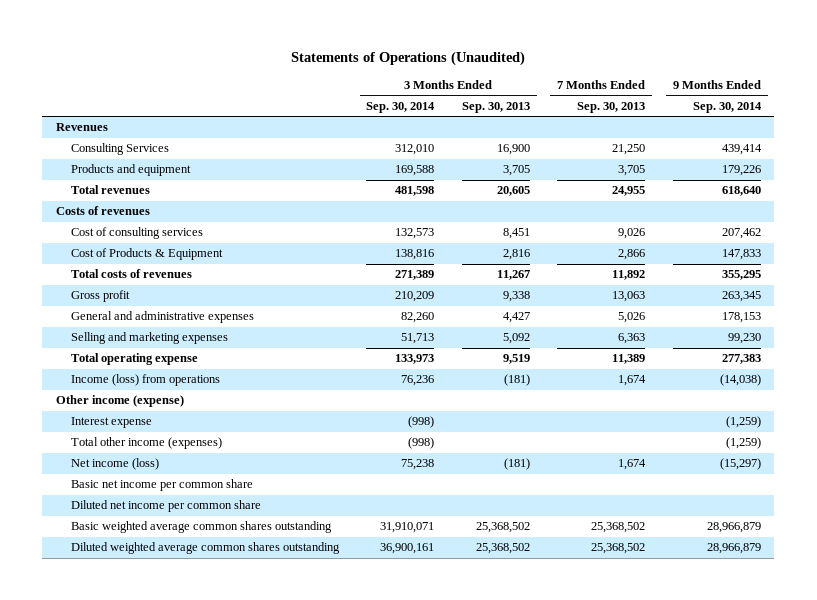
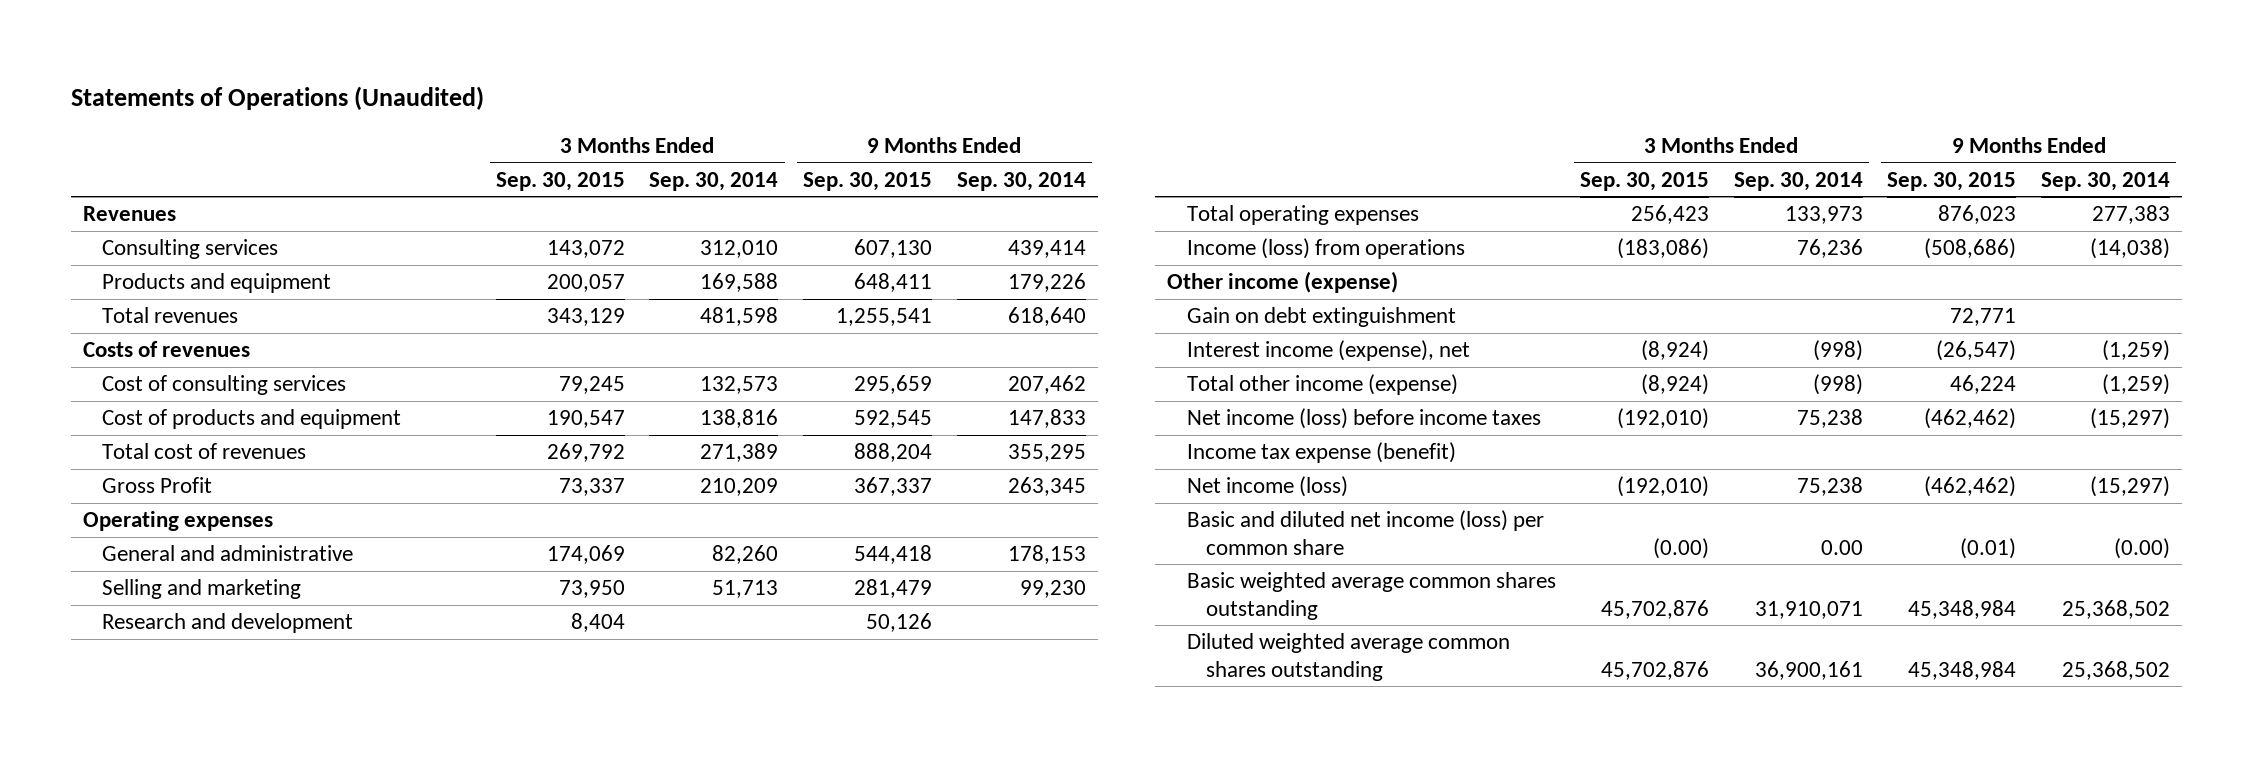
- | 3 Months Ended Sep. 30, 2014 | 3 Months Ended Sep. 30, 2013 | 7 Months Ended Sep. 30, 2013 | 9 Months Ended Sep. 30, 2014
+ | 3 Months Ended Sep. 30, 2015 | 3 Months Ended Sep. 30, 2014 | 9 Months Ended Sep. 30, 2015 | 9 Months Ended Sep. 30, 2014
- Consulting Services | 312,010 | 16,900 | 21,250 | 439,414
+ Consulting services | 143,072 | 312,010 | 607,130 | 439,414
- Cost of Products & Equipment | 138,816 | 2,816 | 2,866 | 147,833
- Total costs of revenues | 271,389 | 11,267 | 11,892 | 355,295
- Gross profit | 210,209 | 9,338 | 13,063 | 263,345
- General and administrative expenses | 82,260 | 4,427 | 5,026 | 178,153
- Selling and marketing expenses | 51,713 | 5,092 | 6,363 | 99,230
- Total operating expense | 133,973 | 9,519 | 11,389 | 277,383
+ Cost of products and equipment | 190,547 | 138,816 | 592,545 | 147,833
+ Total cost of revenues | 269,792 | 271,389 | 888,204 | 355,295
+ Gross Profit | 73,337 | 210,209 | 367,337 | 263,345
+ Operating expenses
+ General and administrative | 174,069 | 82,260 | 544,418 | 178,153
+ Selling and marketing | 73,950 | 51,713 | 281,479 | 99,230
+ Research and development | 8,404 | | 50,126 |
+ Total operating expenses | 256,423 | 133,973 | 876,023 | 277,383
- Interest expense | (998) | | | (1,259)
- Total other income (expenses) | (998) | | | (1,259)
+ Gain on debt extinguishment | | | 72,771 |
+ Interest income (expense), net | (8,924) | (998) | (26,547) | (1,259)
+ Total other income (expense) | (8,924) | (998) | 46,224 | (1,259)
+ Net income (loss) before income taxes | (192,010) | 75,238 | (462,462) | (15,297)
+ Income tax expense (benefit)
- Basic net income per common share
- Diluted net income per common share
- Basic weighted average common shares outstanding | 31,910,071 | 25,368,502 | 25,368,502 | 28,966,879
- Diluted weighted average common shares outstanding | 36,900,161 | 25,368,502 | 25,368,502 | 28,966,879
+ Basic and diluted net income (loss) per common share | (0.00) | 0.00 | (0.01) | (0.00)
+ Basic weighted average common shares outstanding | 45,702,876 | 31,910,071 | 45,348,984 | 25,368,502
+ Diluted weighted average common shares outstanding | 45,702,876 | 36,900,161 | 45,348,984 | 25,368,502

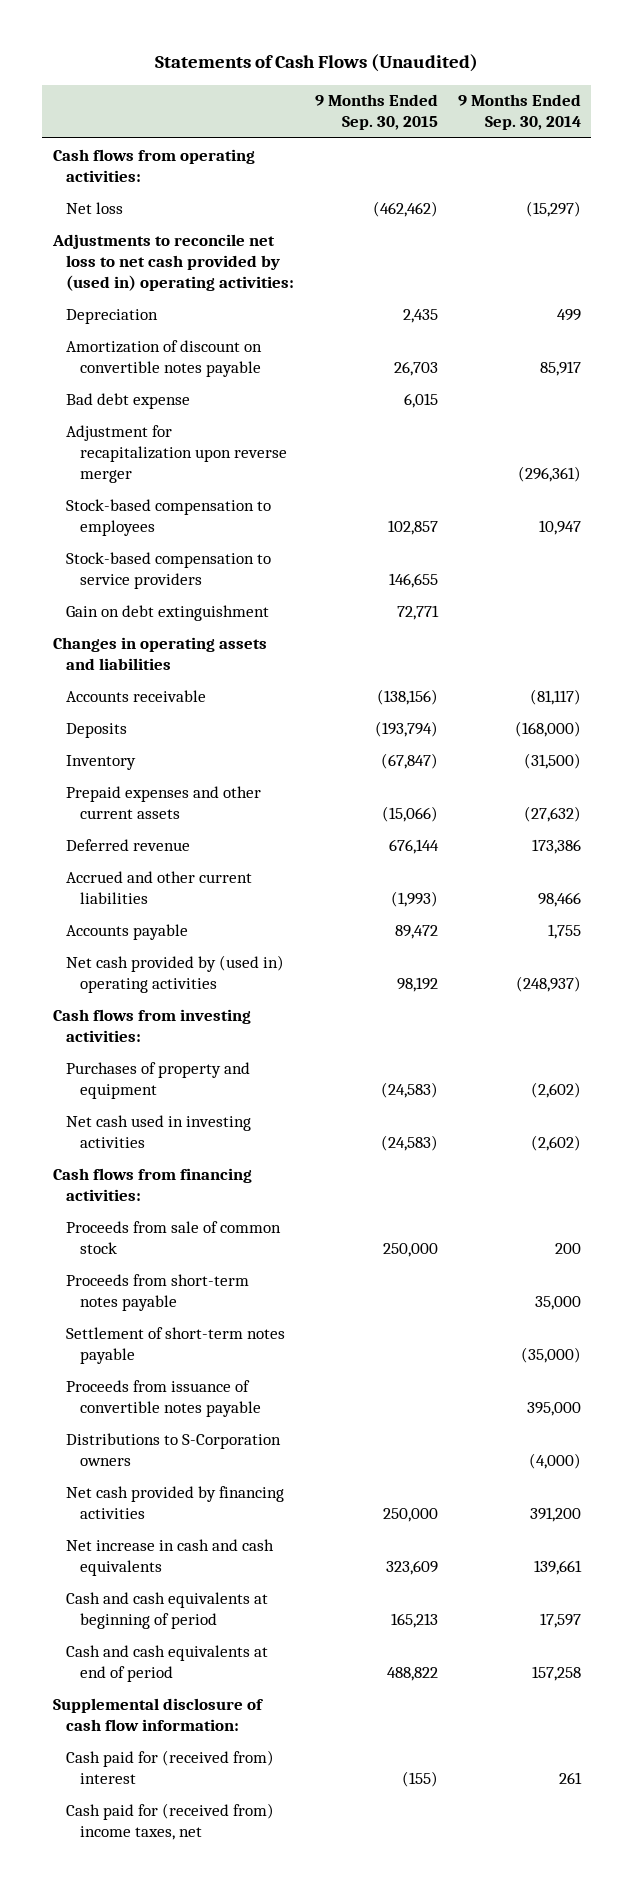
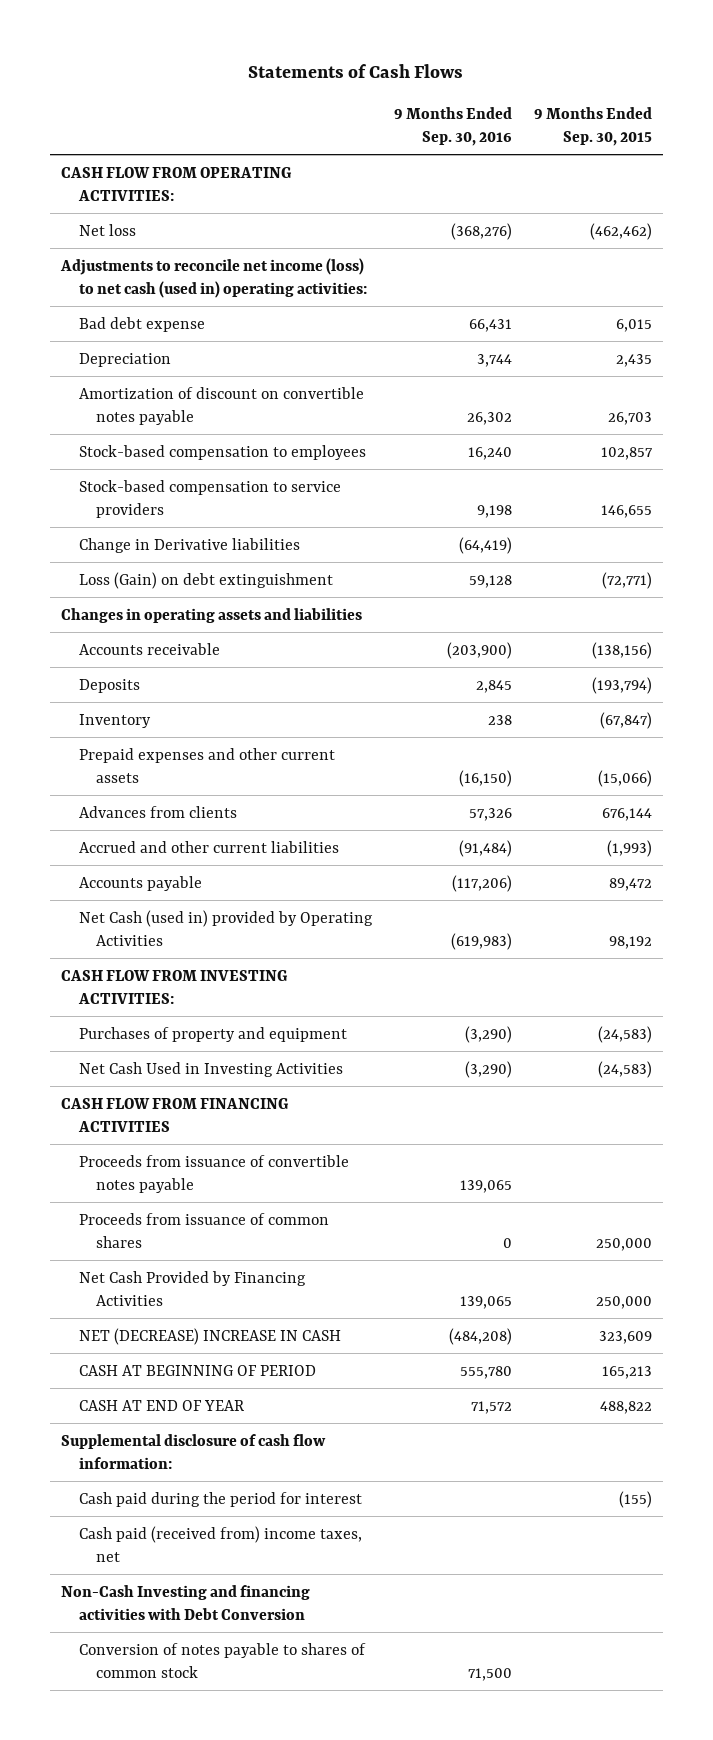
- Statements of Cash Flows (Unaudited)
+ Statements of Cash Flows
- | 9 Months Ended Sep. 30, 2015 | 9 Months Ended Sep. 30, 2014
+ | 9 Months Ended Sep. 30, 2016 | 9 Months Ended Sep. 30, 2015
- Cash flows from operating activities:
+ CASH FLOW FROM OPERATING ACTIVITIES:
- Adjustments to reconcile net loss to net cash provided by (used in) operating activities:
+ Adjustments to reconcile net income (loss) to net cash (used in) operating activities:
moved up: Bad debt expense | 66,431 | 6,015
- Adjustment for recapitalization upon reverse merger | | (296,361)
- Gain on debt extinguishment | 72,771 |
+ Change in Derivative liabilities | (64,419) |
+ Loss (Gain) on debt extinguishment | 59,128 | (72,771)
- Deferred revenue | 676,144 | 173,386
+ Advances from clients | 57,326 | 676,144
- Net cash provided by (used in) operating activities | 98,192 | (248,937)
- Cash flows from investing activities:
+ Net Cash (used in) provided by Operating Activities | (619,983) | 98,192
+ CASH FLOW FROM INVESTING ACTIVITIES:
- Net cash used in investing activities | (24,583) | (2,602)
- Cash flows from financing activities:
- Proceeds from sale of common stock | 250,000 | 200
- Proceeds from short-term notes payable | | 35,000
- Settlement of short-term notes payable | | (35,000)
+ Net Cash Used in Investing Activities | (3,290) | (24,583)
+ CASH FLOW FROM FINANCING ACTIVITIES
- Distributions to S-Corporation owners | | (4,000)
- Net cash provided by financing activities | 250,000 | 391,200
- Net increase in cash and cash equivalents | 323,609 | 139,661
- Cash and cash equivalents at beginning of period | 165,213 | 17,597
- Cash and cash equivalents at end of period | 488,822 | 157,258
+ Proceeds from issuance of common shares | 0 | 250,000
+ Net Cash Provided by Financing Activities | 139,065 | 250,000
+ NET (DECREASE) INCREASE IN CASH | (484,208) | 323,609
+ CASH AT BEGINNING OF PERIOD | 555,780 | 165,213
+ CASH AT END OF YEAR | 71,572 | 488,822
- Cash paid for (received from) interest | (155) | 261
- Cash paid for (received from) income taxes, net
+ Cash paid during the period for interest | | (155)
+ Cash paid (received from) income taxes, net
+ Non-Cash Investing and financing activities with Debt Conversion
+ Conversion of notes payable to shares of common stock | 71,500 |

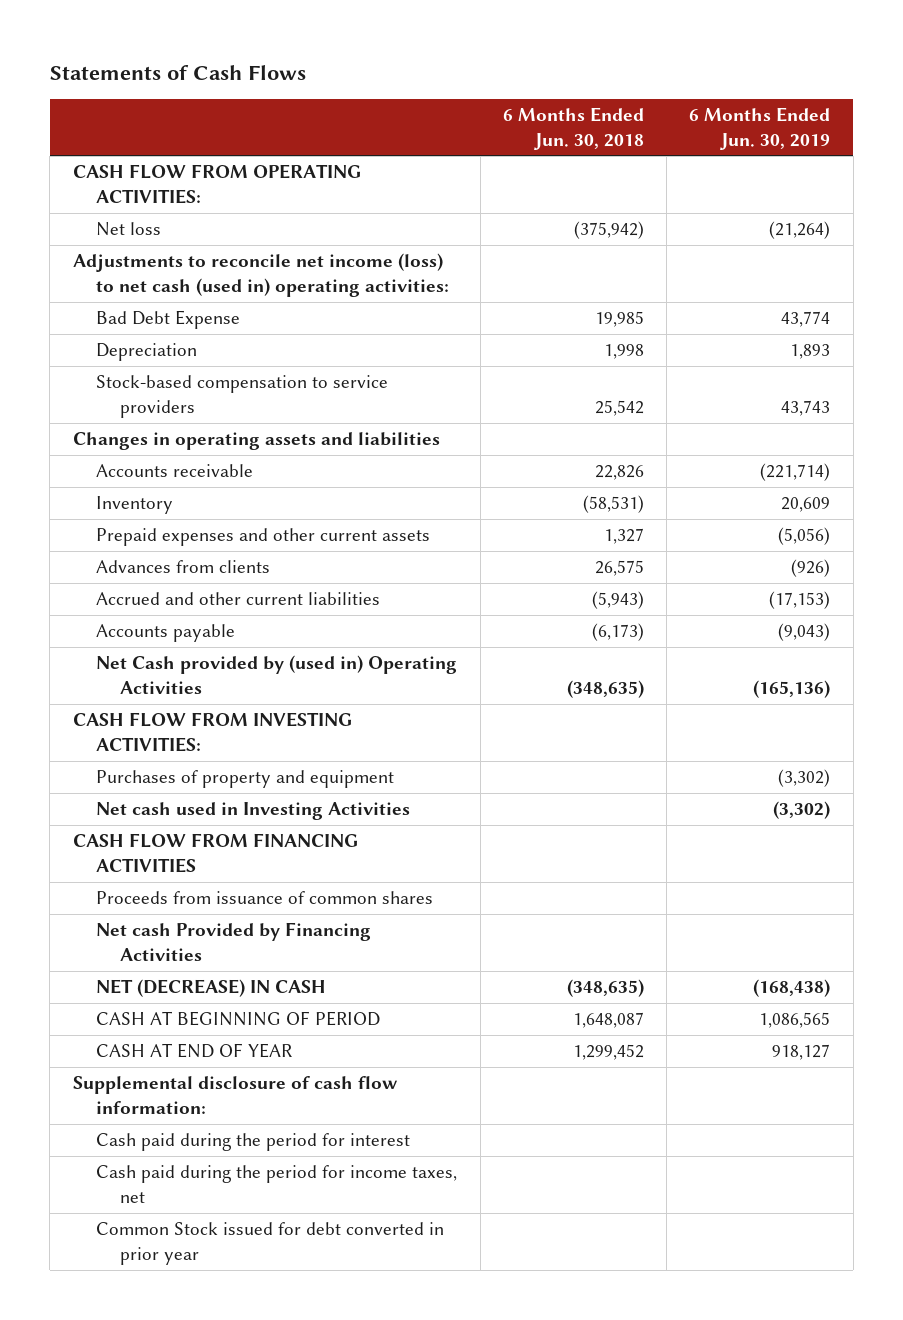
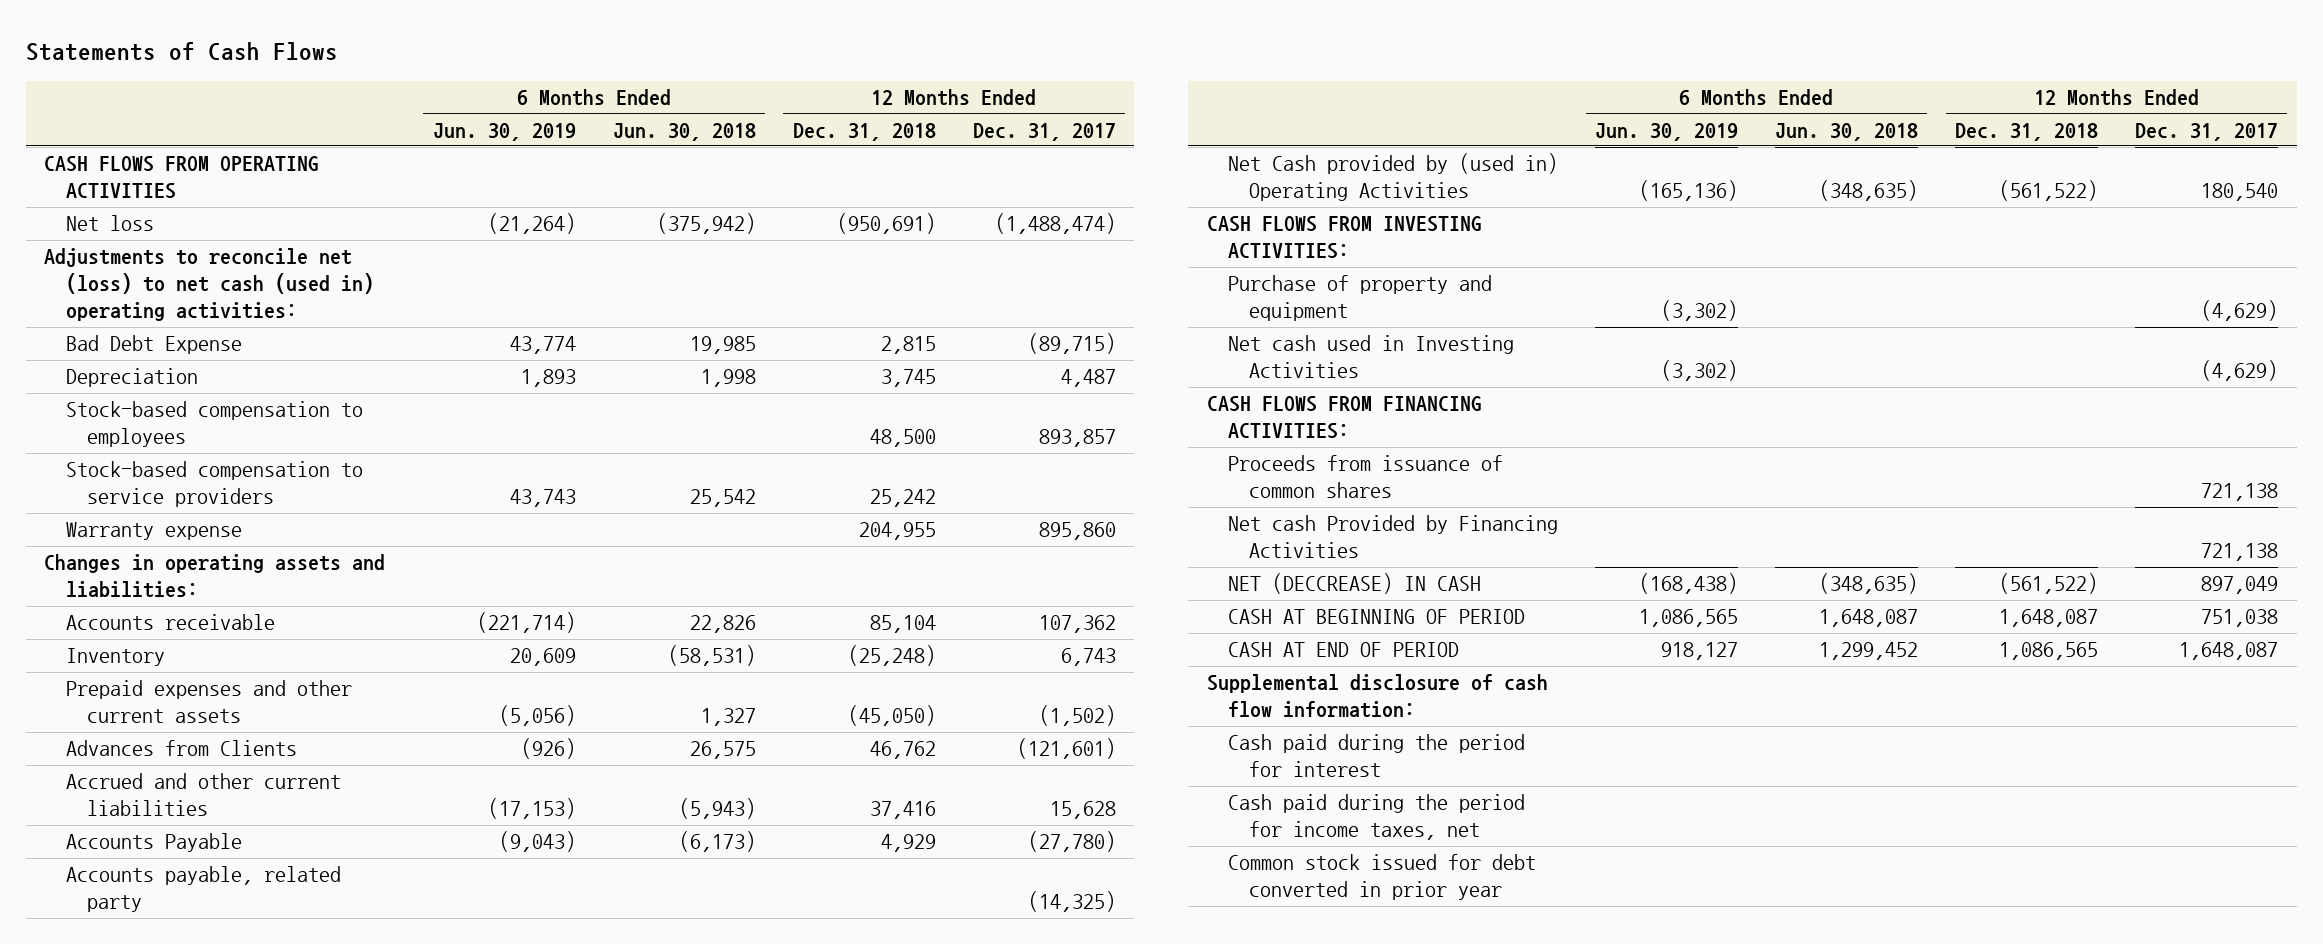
- | 6 Months Ended Jun. 30, 2018 | 6 Months Ended Jun. 30, 2019
+ | 6 Months Ended Jun. 30, 2019 | 6 Months Ended Jun. 30, 2018 | 12 Months Ended Dec. 31, 2018 | 12 Months Ended Dec. 31, 2017
- CASH FLOW FROM OPERATING ACTIVITIES:
+ CASH FLOWS FROM OPERATING ACTIVITIES
- Adjustments to reconcile net income (loss) to net cash (used in) operating activities:
+ Adjustments to reconcile net (loss) to net cash (used in) operating activities:
+ Stock-based compensation to employees | | | 48,500 | 893,857
- Changes in operating assets and liabilities
+ Warranty expense | | | 204,955 | 895,860
+ Changes in operating assets and liabilities:
- Advances from clients | 26,575 | (926)
+ Advances from Clients | (926) | 26,575 | 46,762 | (121,601)
- Accounts payable | (6,173) | (9,043)
+ Accounts Payable | (9,043) | (6,173) | 4,929 | (27,780)
+ Accounts payable, related party | | | | (14,325)
- CASH FLOW FROM INVESTING ACTIVITIES:
- Purchases of property and equipment | | (3,302)
+ CASH FLOWS FROM INVESTING ACTIVITIES:
+ Purchase of property and equipment | (3,302) | | | (4,629)
- CASH FLOW FROM FINANCING ACTIVITIES
+ CASH FLOWS FROM FINANCING ACTIVITIES:
- NET (DECREASE) IN CASH | (348,635) | (168,438)
+ NET (DECCREASE) IN CASH | (168,438) | (348,635) | (561,522) | 897,049
- CASH AT END OF YEAR | 1,299,452 | 918,127
+ CASH AT END OF PERIOD | 918,127 | 1,299,452 | 1,086,565 | 1,648,087
- Common Stock issued for debt converted in prior year
+ Common stock issued for debt converted in prior year

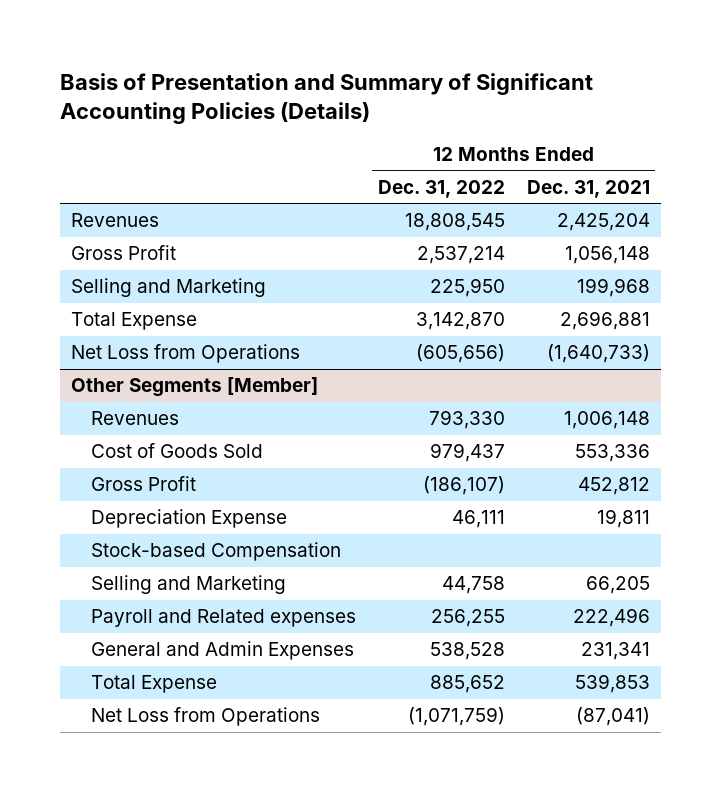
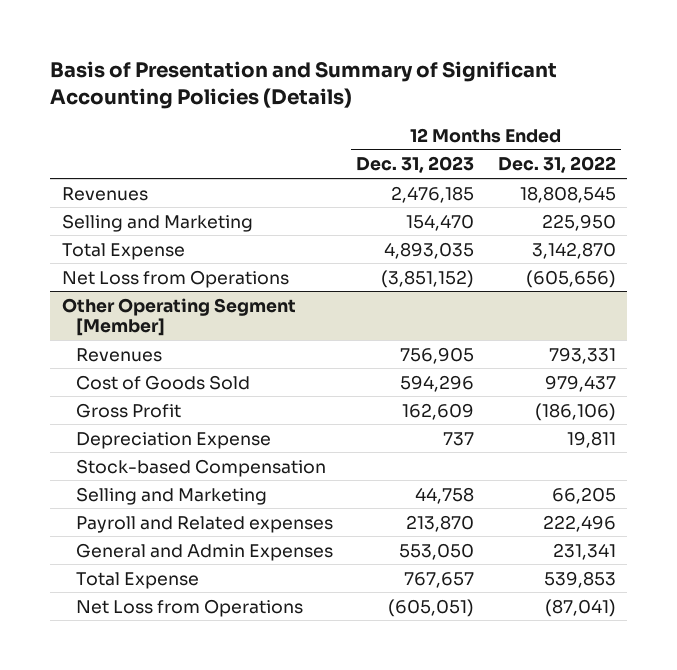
- | 12 Months Ended Dec. 31, 2022 | 12 Months Ended Dec. 31, 2021
+ | 12 Months Ended Dec. 31, 2023 | 12 Months Ended Dec. 31, 2022
- Gross Profit | 2,537,214 | 1,056,148
- Other Segments [Member]
- Revenues | 793,330 | 1,006,148
+ Other Operating Segment [Member]
+ Revenues | 756,905 | 793,331
- Gross Profit | (186,107) | 452,812
- Depreciation Expense | 46,111 | 19,811
+ Gross Profit | 162,609 | (186,106)
+ Depreciation Expense | 737 | 19,811
- Selling and Marketing | 44,758 | 66,205
- Payroll and Related expenses | 256,255 | 222,496
- General and Admin Expenses | 538,528 | 231,341
- Total Expense | 885,652 | 539,853
- Net Loss from Operations | (1,071,759) | (87,041)
+ Selling and Marketing | 44,758 | 66,205
+ Payroll and Related expenses | 213,870 | 222,496
+ General and Admin Expenses | 553,050 | 231,341
+ Total Expense | 767,657 | 539,853
+ Net Loss from Operations | (605,051) | (87,041)

